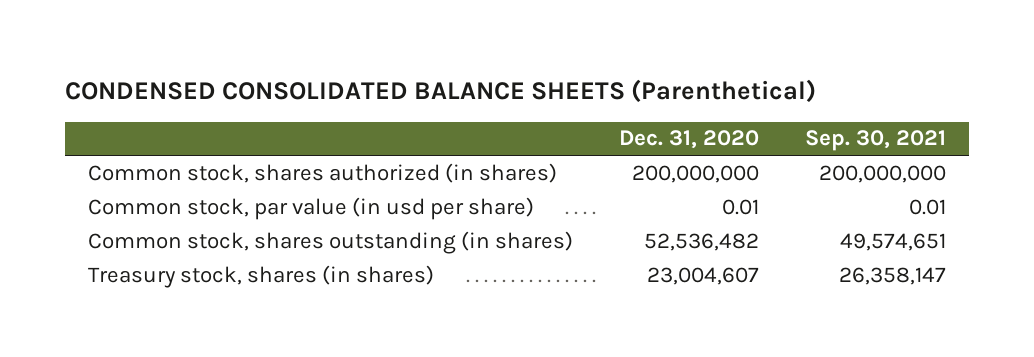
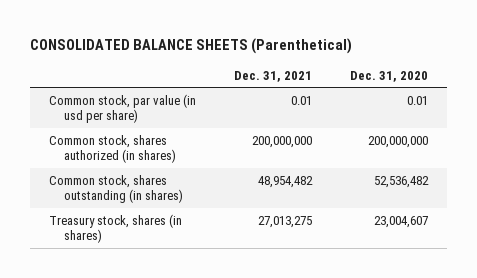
- CONDENSED CONSOLIDATED BALANCE SHEETS (Parenthetical)
+ CONSOLIDATED BALANCE SHEETS (Parenthetical)
- | Dec. 31, 2020 | Sep. 30, 2021
+ | Dec. 31, 2021 | Dec. 31, 2020
moved down: Common stock, shares authorized (in shares) | 200,000,000 | 200,000,000

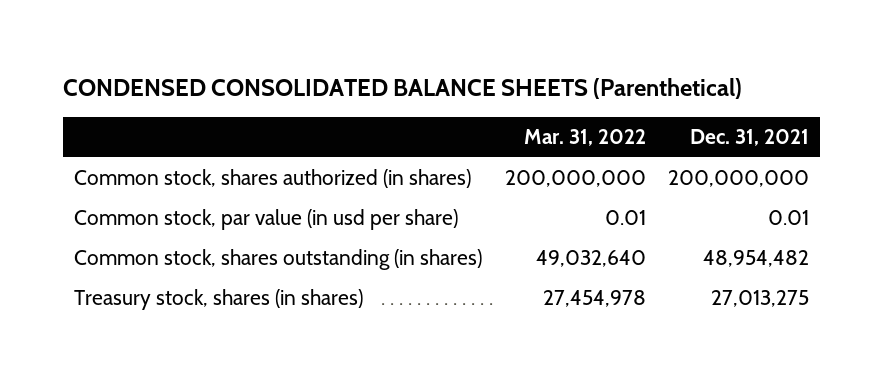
- CONSOLIDATED BALANCE SHEETS (Parenthetical)
+ CONDENSED CONSOLIDATED BALANCE SHEETS (Parenthetical)
- | Dec. 31, 2021 | Dec. 31, 2020
+ | Mar. 31, 2022 | Dec. 31, 2021
moved down: Common stock, par value (in usd per share) | 0.01 | 0.01

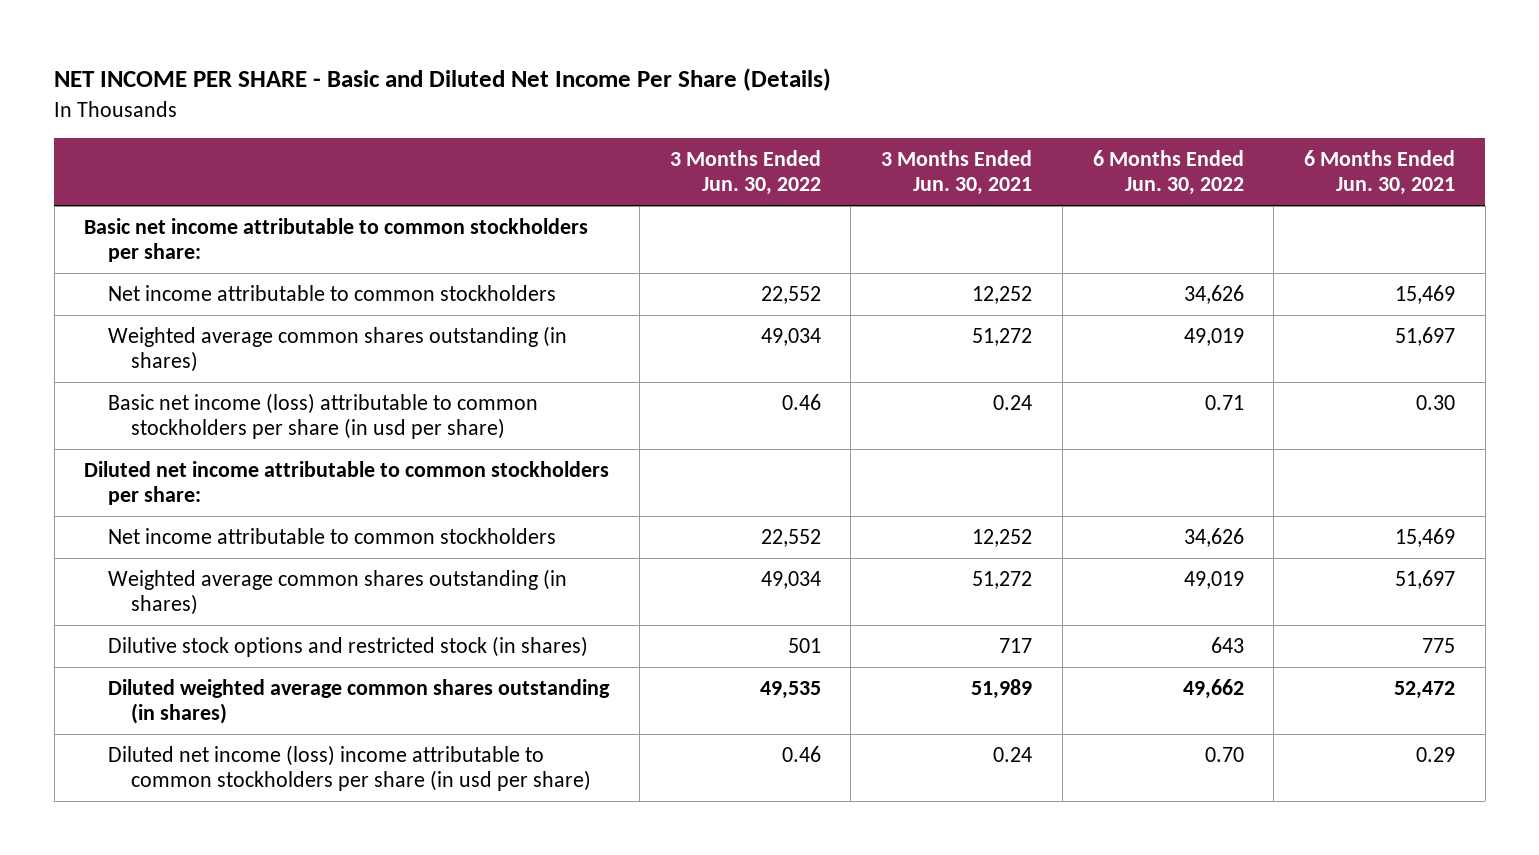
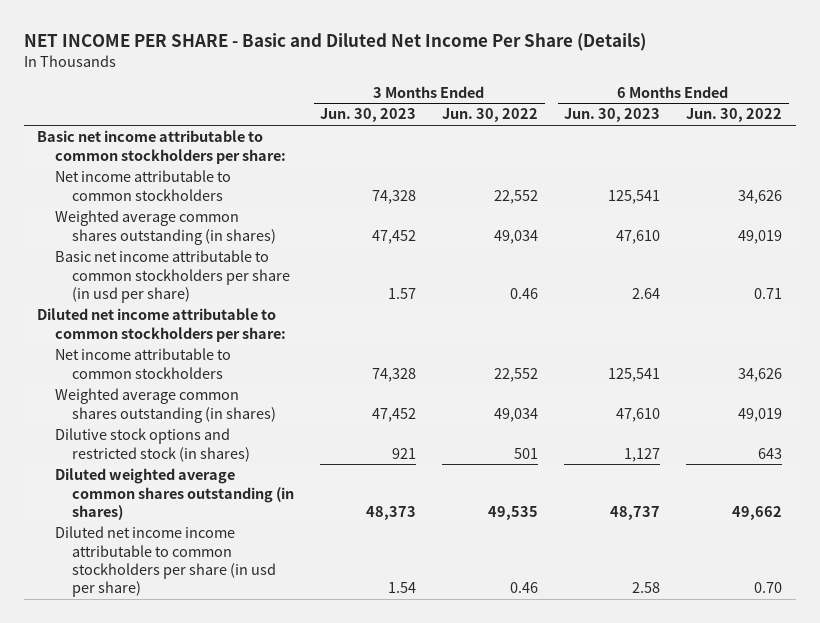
- | 3 Months Ended Jun. 30, 2022 | 3 Months Ended Jun. 30, 2021 | 6 Months Ended Jun. 30, 2022 | 6 Months Ended Jun. 30, 2021
+ | 3 Months Ended Jun. 30, 2023 | 3 Months Ended Jun. 30, 2022 | 6 Months Ended Jun. 30, 2023 | 6 Months Ended Jun. 30, 2022
- Basic net income (loss) attributable to common stockholders per share (in usd per share) | 0.46 | 0.24 | 0.71 | 0.30
+ Basic net income attributable to common stockholders per share (in usd per share) | 1.57 | 0.46 | 2.64 | 0.71
- Diluted net income (loss) income attributable to common stockholders per share (in usd per share) | 0.46 | 0.24 | 0.70 | 0.29
+ Diluted net income income attributable to common stockholders per share (in usd per share) | 1.54 | 0.46 | 2.58 | 0.70

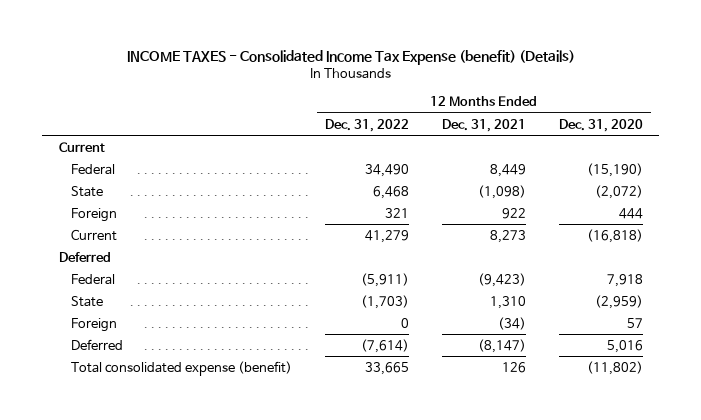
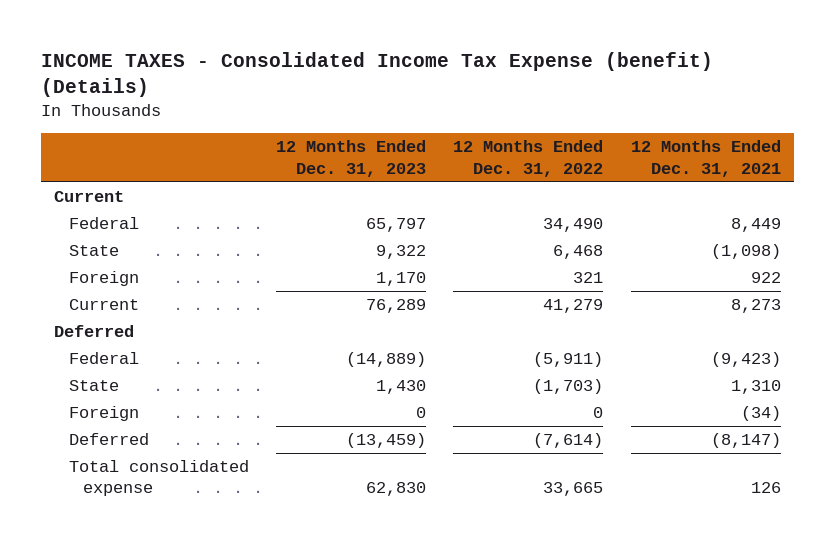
- | 12 Months Ended Dec. 31, 2022 | 12 Months Ended Dec. 31, 2021 | 12 Months Ended Dec. 31, 2020
+ | 12 Months Ended Dec. 31, 2023 | 12 Months Ended Dec. 31, 2022 | 12 Months Ended Dec. 31, 2021
- Total consolidated expense (benefit) | 33,665 | 126 | (11,802)
+ Total consolidated expense | 62,830 | 33,665 | 126

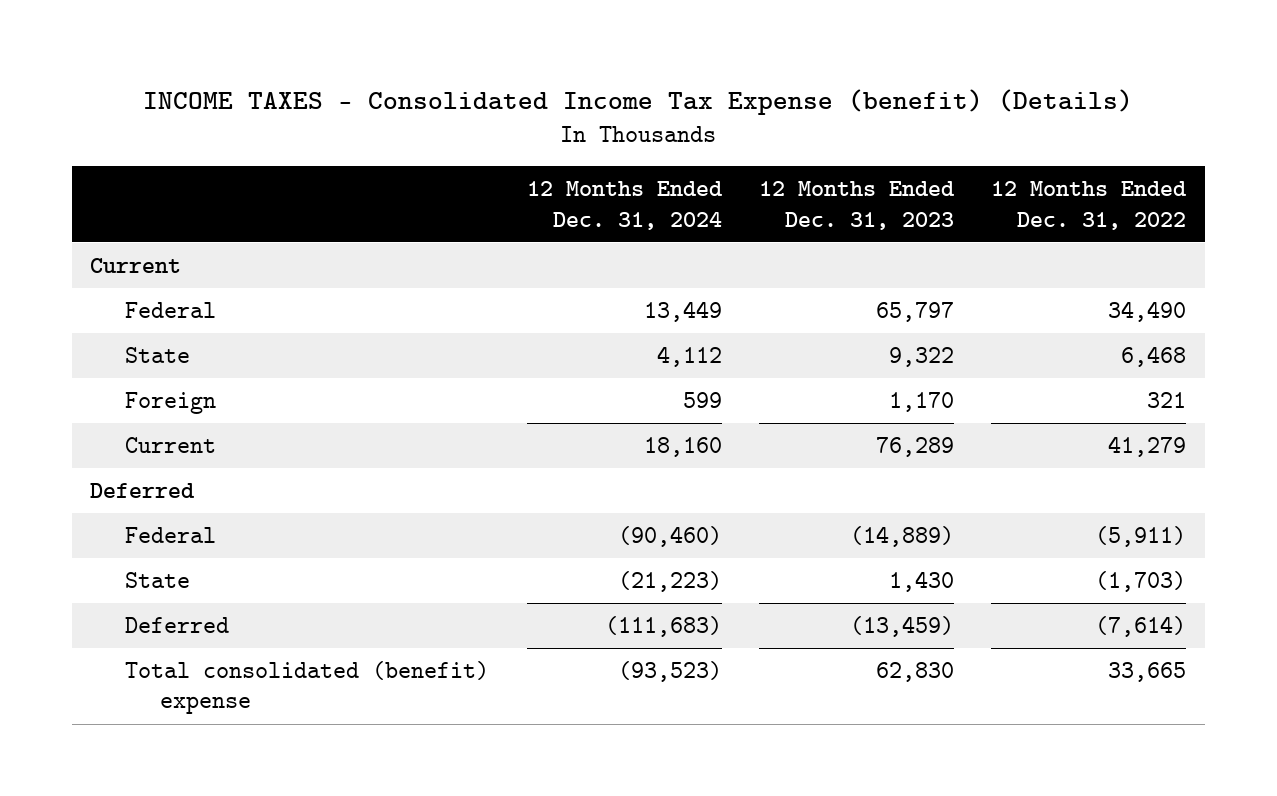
- | 12 Months Ended Dec. 31, 2023 | 12 Months Ended Dec. 31, 2022 | 12 Months Ended Dec. 31, 2021
+ | 12 Months Ended Dec. 31, 2024 | 12 Months Ended Dec. 31, 2023 | 12 Months Ended Dec. 31, 2022
- Foreign | 0 | 0 | (34)
- Total consolidated expense | 62,830 | 33,665 | 126
+ Total consolidated (benefit) expense | (93,523) | 62,830 | 33,665

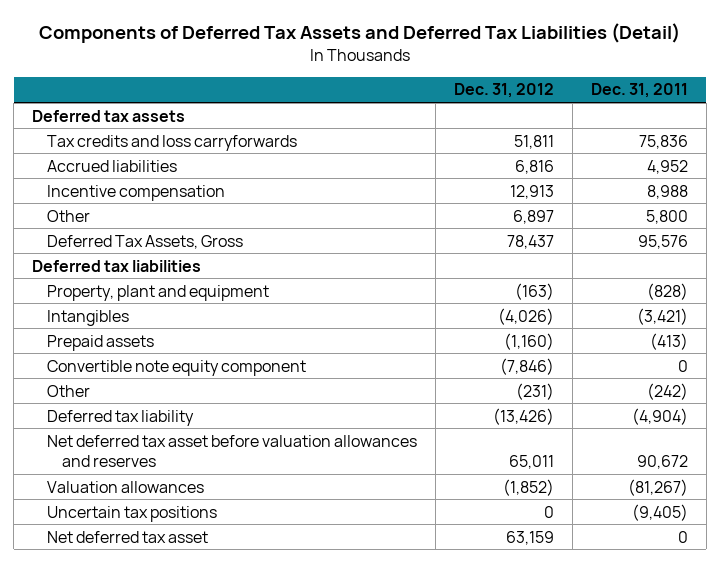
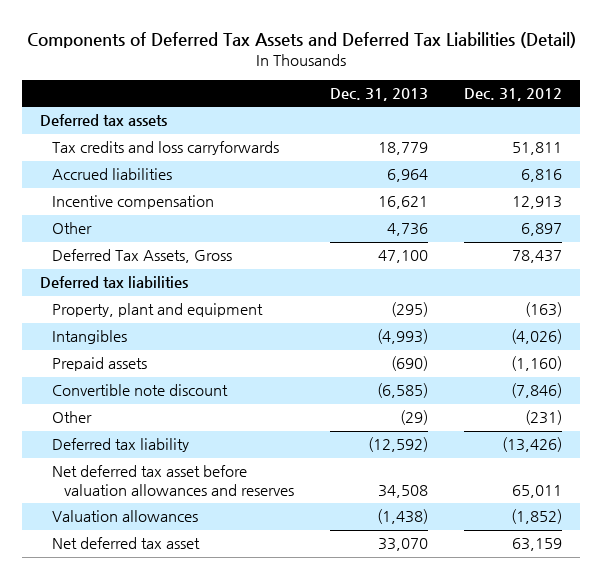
- | Dec. 31, 2012 | Dec. 31, 2011
+ | Dec. 31, 2013 | Dec. 31, 2012
- Convertible note equity component | (7,846) | 0
+ Convertible note discount | (6,585) | (7,846)
- Uncertain tax positions | 0 | (9,405)

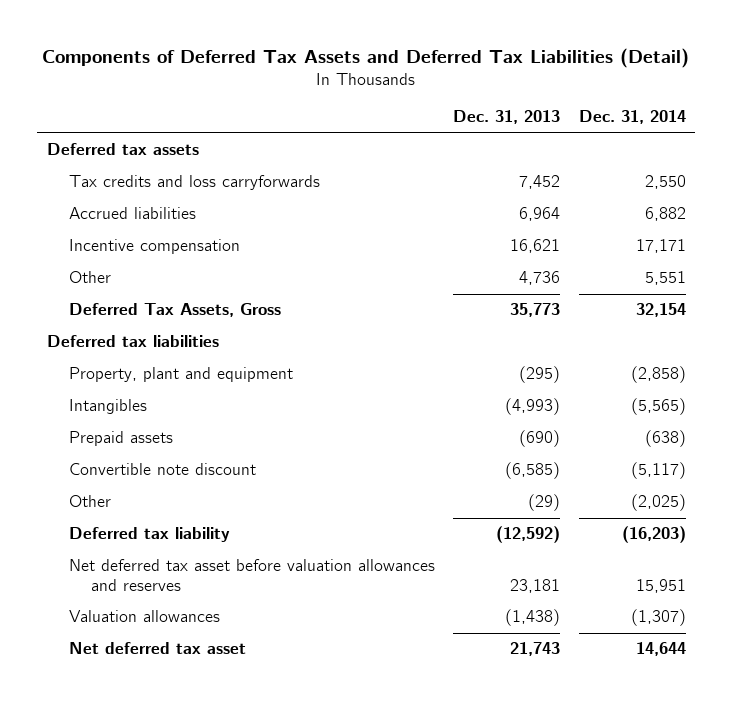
- | Dec. 31, 2013 | Dec. 31, 2012
+ | Dec. 31, 2013 | Dec. 31, 2014
- Tax credits and loss carryforwards | 18,779 | 51,811
+ Tax credits and loss carryforwards | 7,452 | 2,550
- Deferred Tax Assets, Gross | 47,100 | 78,437
+ Deferred Tax Assets, Gross | 35,773 | 32,154
- Net deferred tax asset before valuation allowances and reserves | 34,508 | 65,011
+ Net deferred tax asset before valuation allowances and reserves | 23,181 | 15,951
- Net deferred tax asset | 33,070 | 63,159
+ Net deferred tax asset | 21,743 | 14,644

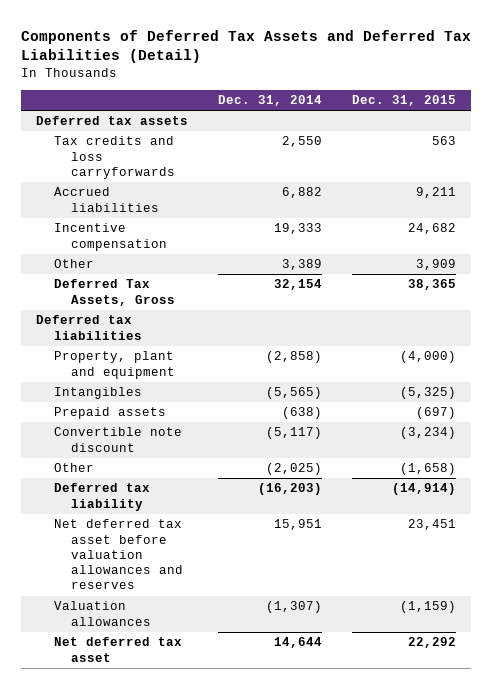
- | Dec. 31, 2013 | Dec. 31, 2014
+ | Dec. 31, 2014 | Dec. 31, 2015
- Incentive compensation | 16,621 | 17,171
- Other | 4,736 | 5,551
+ Incentive compensation | 19,333 | 24,682
+ Other | 3,389 | 3,909

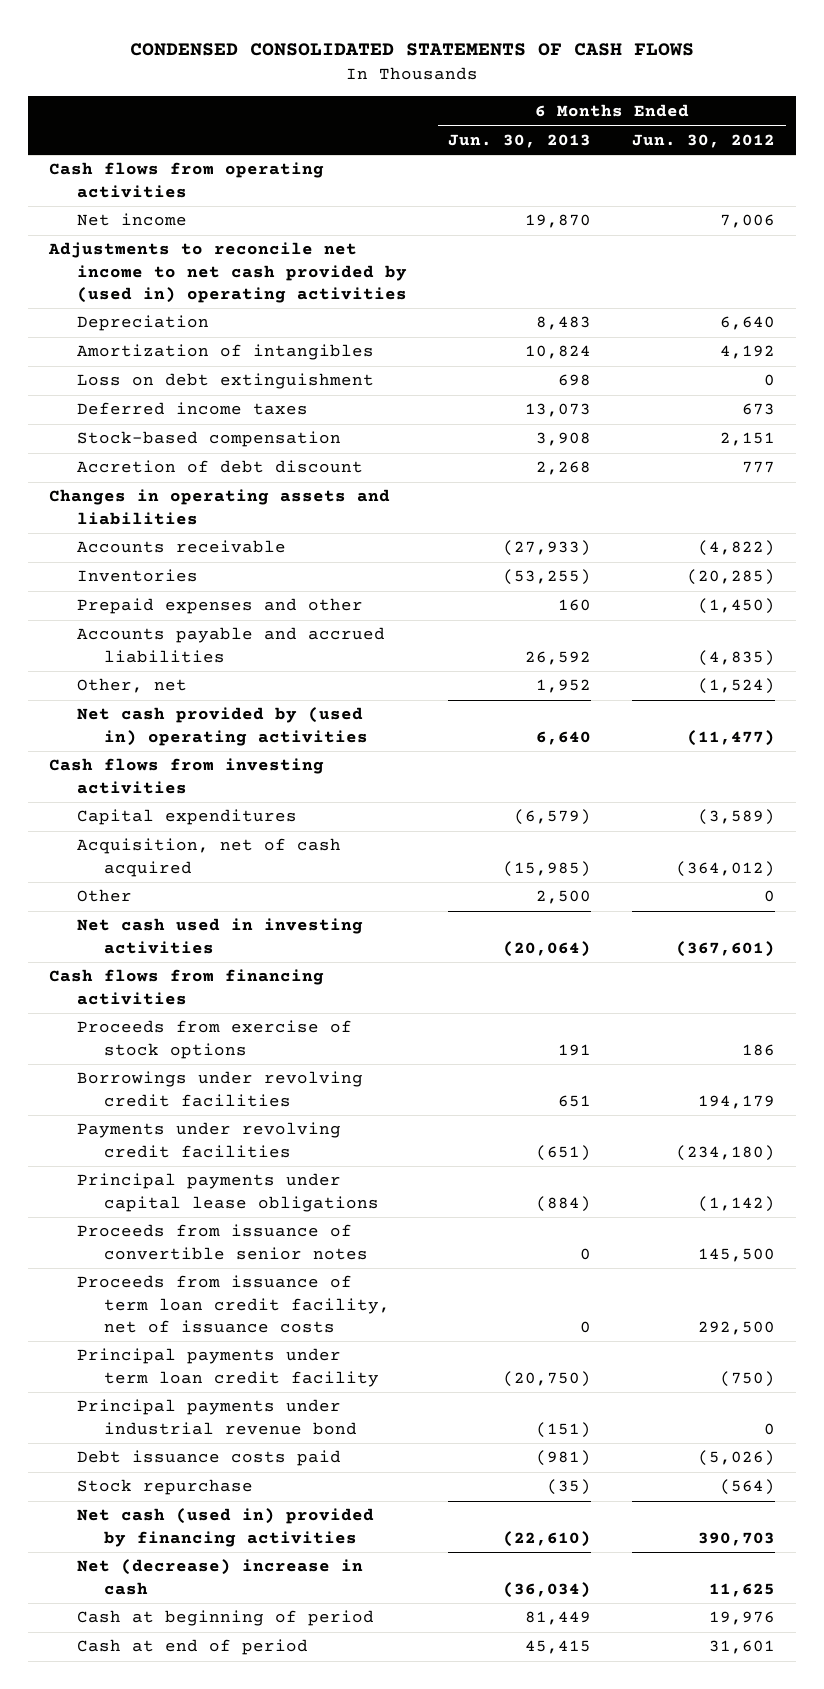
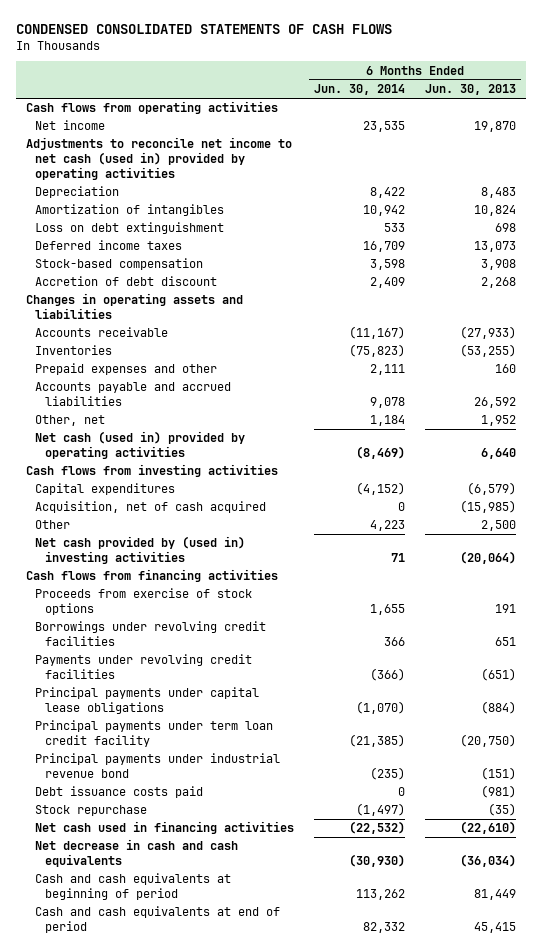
- | 6 Months Ended Jun. 30, 2013 | 6 Months Ended Jun. 30, 2012
+ | 6 Months Ended Jun. 30, 2014 | 6 Months Ended Jun. 30, 2013
- Adjustments to reconcile net income to net cash provided by (used in) operating activities
+ Adjustments to reconcile net income to net cash (used in) provided by operating activities
- Net cash provided by (used in) operating activities | 6,640 | (11,477)
+ Net cash (used in) provided by operating activities | (8,469) | 6,640
- Net cash used in investing activities | (20,064) | (367,601)
+ Net cash provided by (used in) investing activities | 71 | (20,064)
- Proceeds from issuance of convertible senior notes | 0 | 145,500
- Proceeds from issuance of term loan credit facility, net of issuance costs | 0 | 292,500
- Net cash (used in) provided by financing activities | (22,610) | 390,703
- Net (decrease) increase in cash | (36,034) | 11,625
- Cash at beginning of period | 81,449 | 19,976
- Cash at end of period | 45,415 | 31,601
+ Net cash used in financing activities | (22,532) | (22,610)
+ Net decrease in cash and cash equivalents | (30,930) | (36,034)
+ Cash and cash equivalents at beginning of period | 113,262 | 81,449
+ Cash and cash equivalents at end of period | 82,332 | 45,415

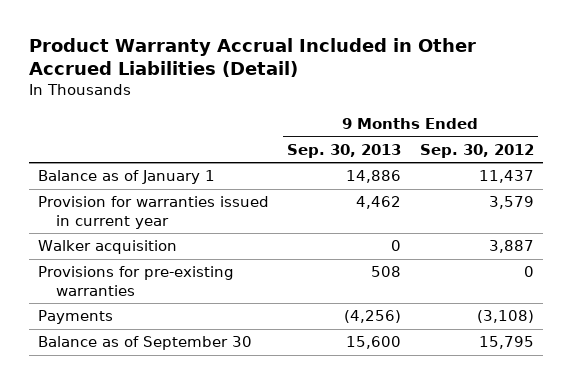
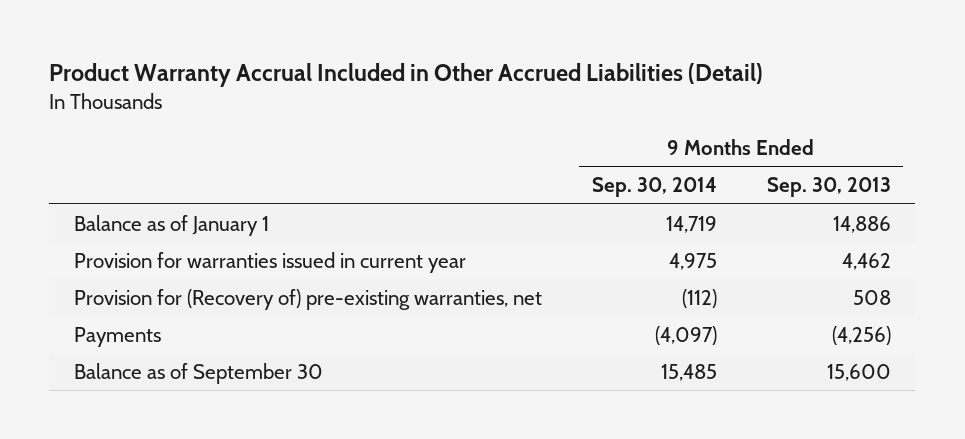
- | 9 Months Ended Sep. 30, 2013 | 9 Months Ended Sep. 30, 2012
+ | 9 Months Ended Sep. 30, 2014 | 9 Months Ended Sep. 30, 2013
- Walker acquisition | 0 | 3,887
- Provisions for pre-existing warranties | 508 | 0
+ Provision for (Recovery of) pre-existing warranties, net | (112) | 508

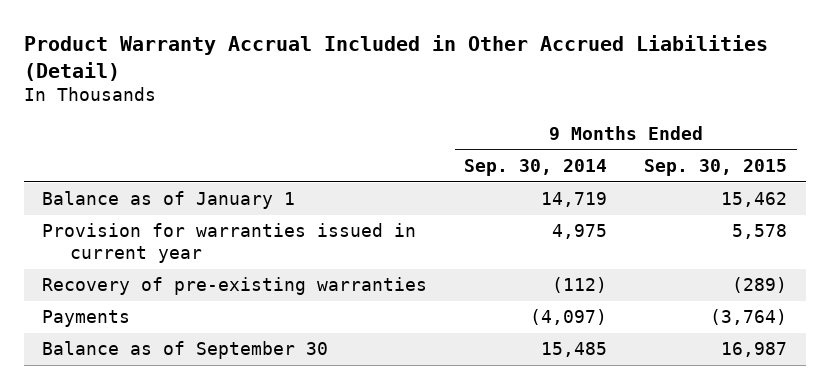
- | 9 Months Ended Sep. 30, 2014 | 9 Months Ended Sep. 30, 2013
+ | 9 Months Ended Sep. 30, 2014 | 9 Months Ended Sep. 30, 2015
- Provision for (Recovery of) pre-existing warranties, net | (112) | 508
+ Recovery of pre-existing warranties | (112) | (289)

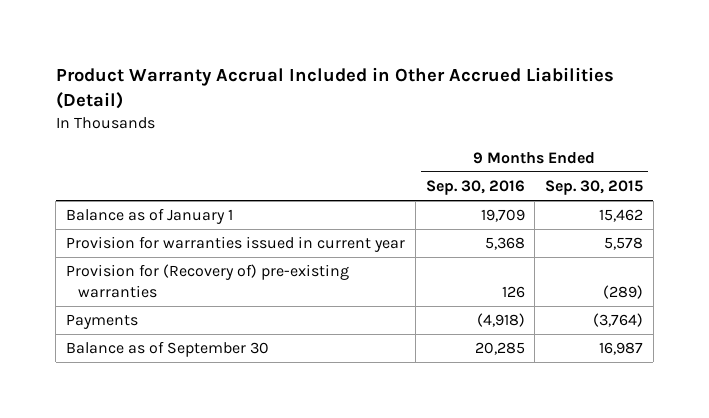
- | 9 Months Ended Sep. 30, 2014 | 9 Months Ended Sep. 30, 2015
+ | 9 Months Ended Sep. 30, 2016 | 9 Months Ended Sep. 30, 2015
- Recovery of pre-existing warranties | (112) | (289)
+ Provision for (Recovery of) pre-existing warranties | 126 | (289)

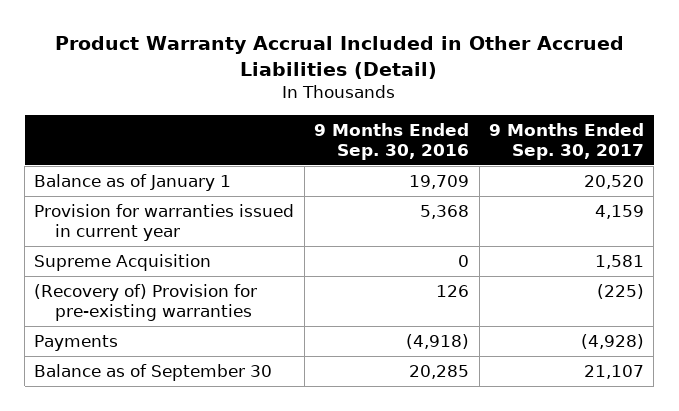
- | 9 Months Ended Sep. 30, 2016 | 9 Months Ended Sep. 30, 2015
+ | 9 Months Ended Sep. 30, 2016 | 9 Months Ended Sep. 30, 2017
- Provision for (Recovery of) pre-existing warranties | 126 | (289)
+ Supreme Acquisition | 0 | 1,581
+ (Recovery of) Provision for pre-existing warranties | 126 | (225)

